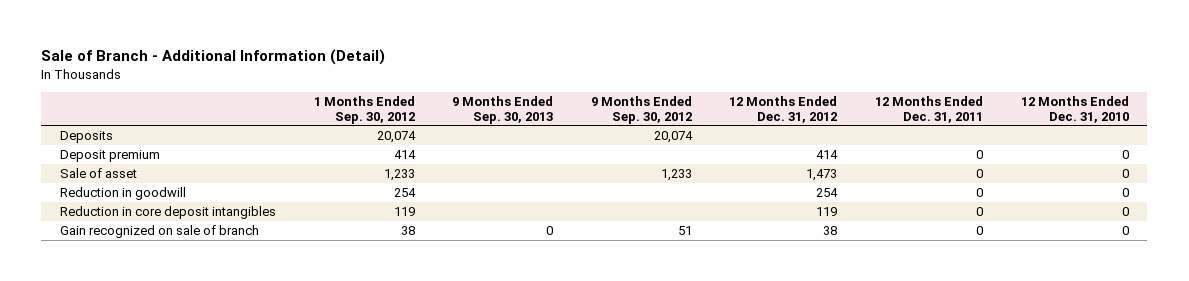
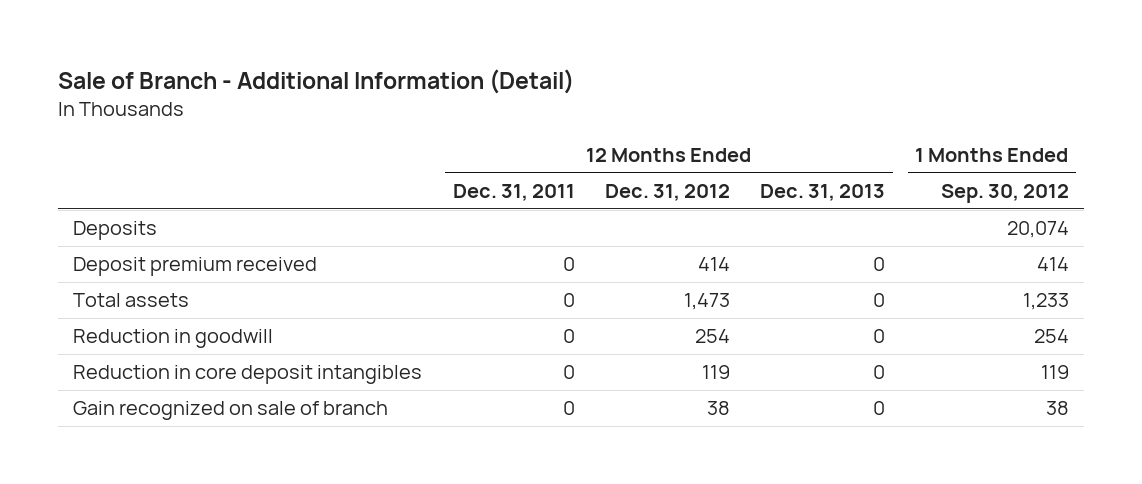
- | 1 Months Ended Sep. 30, 2012 | 9 Months Ended Sep. 30, 2013 | 9 Months Ended Sep. 30, 2012 | 12 Months Ended Dec. 31, 2012 | 12 Months Ended Dec. 31, 2011 | 12 Months Ended Dec. 31, 2010
+ | 12 Months Ended Dec. 31, 2011 | 12 Months Ended Dec. 31, 2012 | 12 Months Ended Dec. 31, 2013 | 1 Months Ended Sep. 30, 2012
- Deposit premium | 414 | | | 414 | 0 | 0
- Sale of asset | 1,233 | | 1,233 | 1,473 | 0 | 0
+ Deposit premium received | 0 | 414 | 0 | 414
+ Total assets | 0 | 1,473 | 0 | 1,233

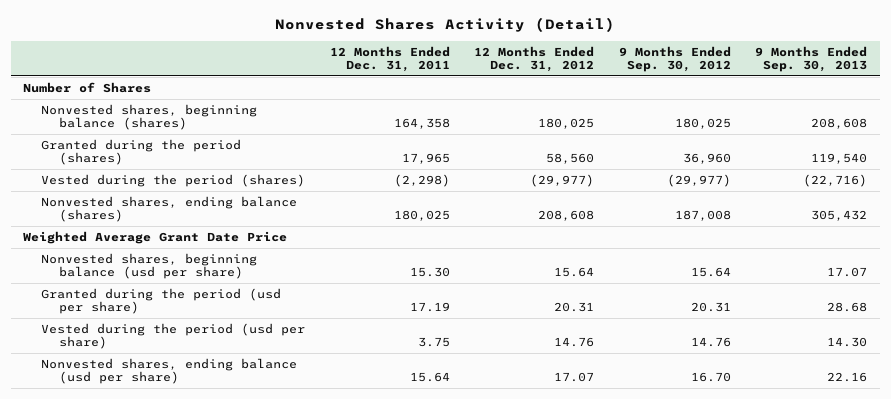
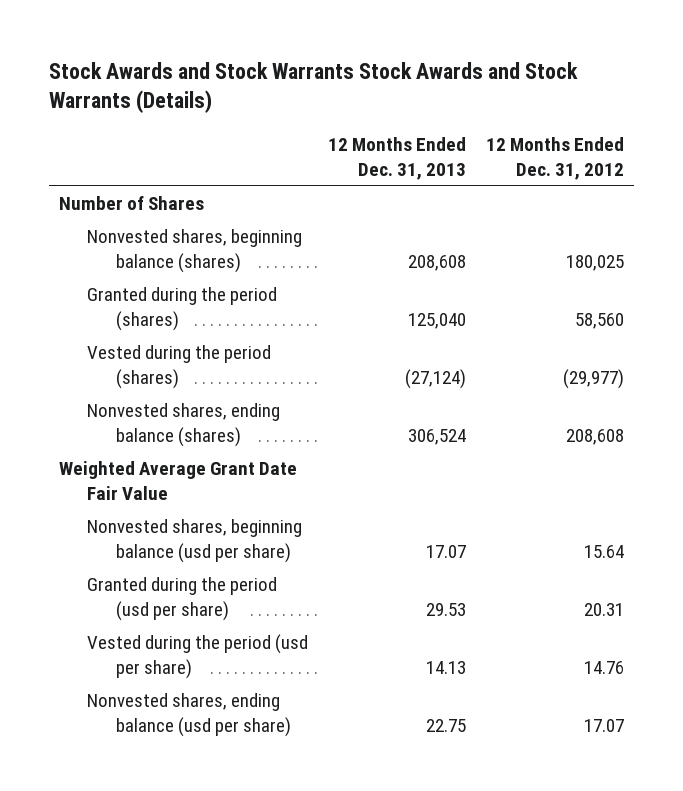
- Nonvested Shares Activity (Detail)
+ Stock Awards and Stock Warrants Stock Awards and Stock Warrants (Details)
- | 12 Months Ended Dec. 31, 2011 | 12 Months Ended Dec. 31, 2012 | 9 Months Ended Sep. 30, 2012 | 9 Months Ended Sep. 30, 2013
+ | 12 Months Ended Dec. 31, 2013 | 12 Months Ended Dec. 31, 2012
- Weighted Average Grant Date Price
+ Weighted Average Grant Date Fair Value

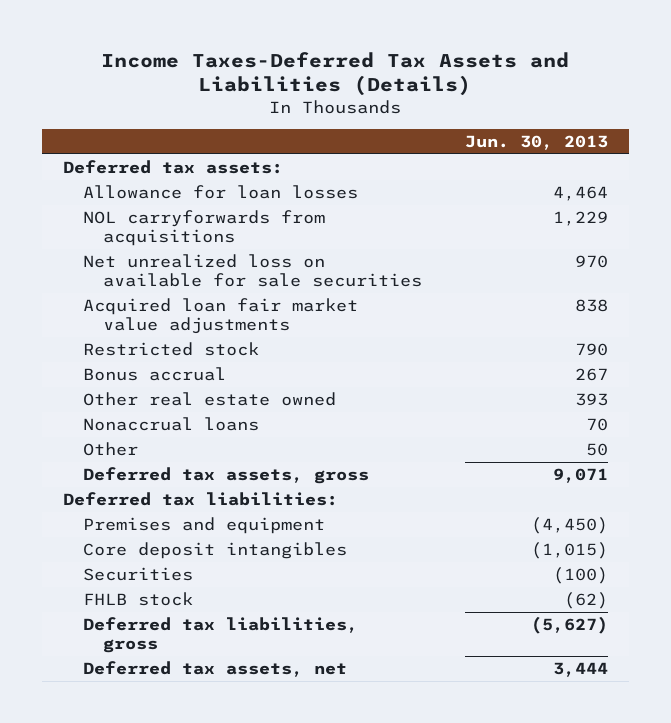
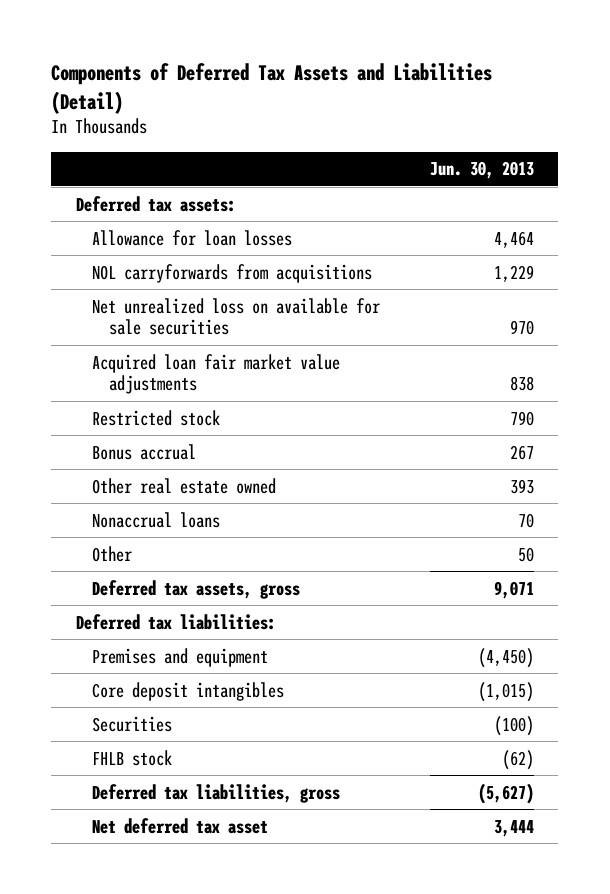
- Income Taxes-Deferred Tax Assets and Liabilities (Details)
+ Components of Deferred Tax Assets and Liabilities (Detail)
- Deferred tax assets, net | 3,444
+ Net deferred tax asset | 3,444

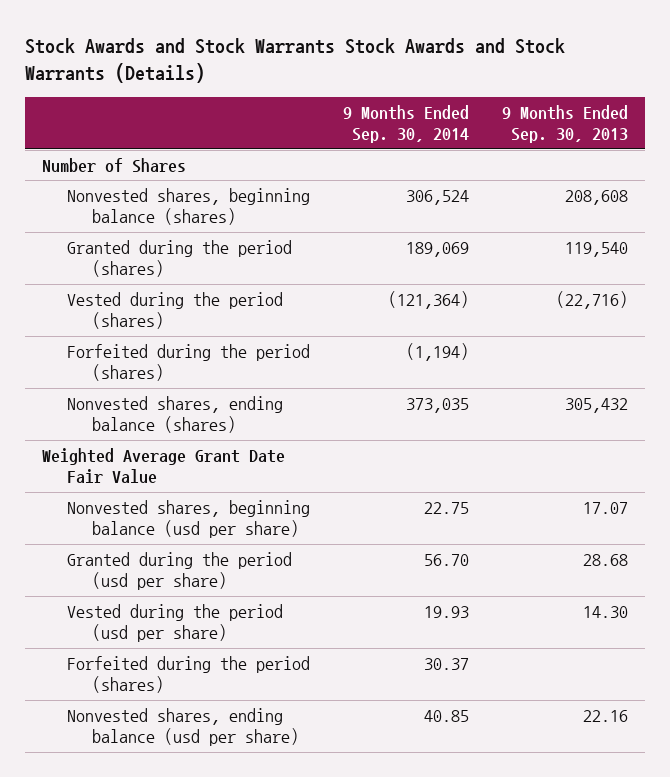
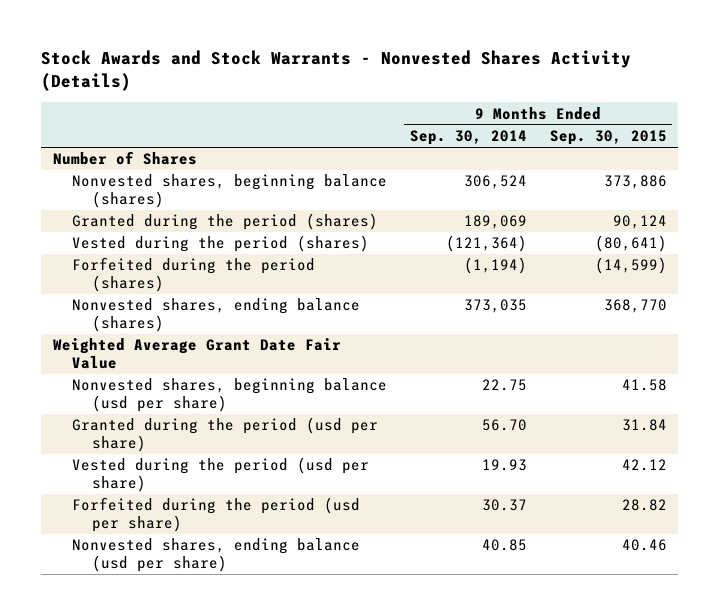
- Stock Awards and Stock Warrants Stock Awards and Stock Warrants (Details)
+ Stock Awards and Stock Warrants - Nonvested Shares Activity (Details)
- | 9 Months Ended Sep. 30, 2014 | 9 Months Ended Sep. 30, 2013
+ | 9 Months Ended Sep. 30, 2014 | 9 Months Ended Sep. 30, 2015
- Forfeited during the period (shares) | 30.37 |
+ Forfeited during the period (usd per share) | 30.37 | 28.82

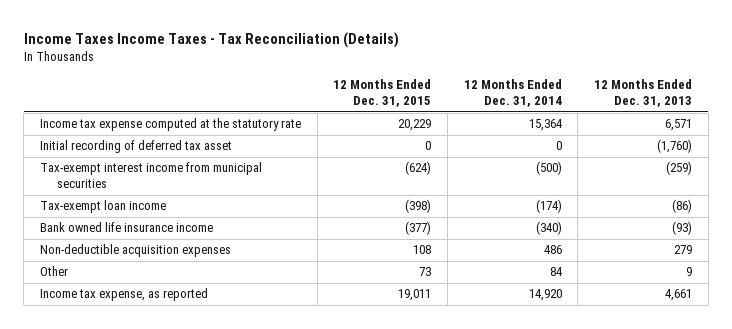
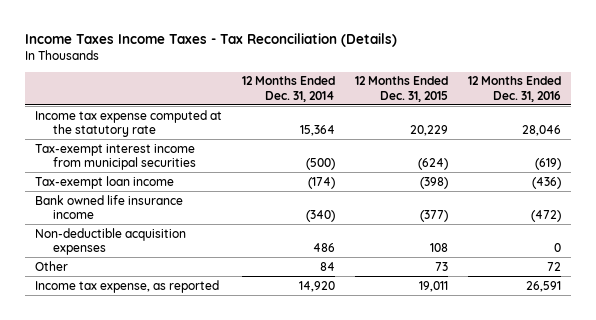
- | 12 Months Ended Dec. 31, 2015 | 12 Months Ended Dec. 31, 2014 | 12 Months Ended Dec. 31, 2013
+ | 12 Months Ended Dec. 31, 2014 | 12 Months Ended Dec. 31, 2015 | 12 Months Ended Dec. 31, 2016
- Initial recording of deferred tax asset | 0 | 0 | (1,760)

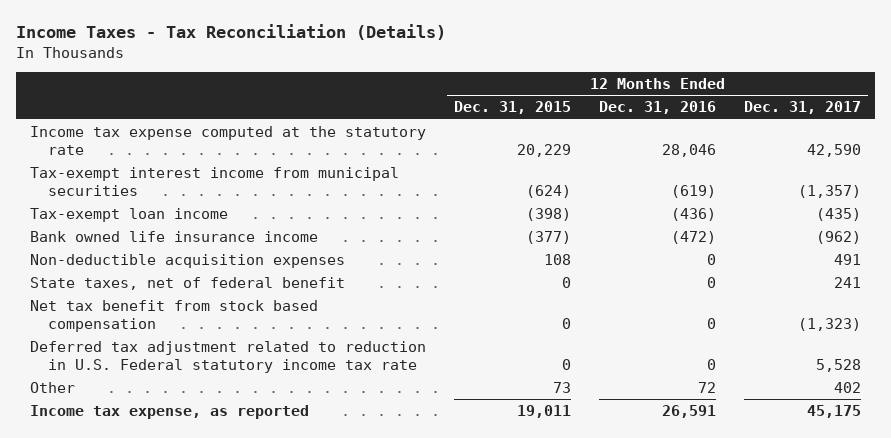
- Income Taxes Income Taxes - Tax Reconciliation (Details)
+ Income Taxes - Tax Reconciliation (Details)
- | 12 Months Ended Dec. 31, 2014 | 12 Months Ended Dec. 31, 2015 | 12 Months Ended Dec. 31, 2016
+ | 12 Months Ended Dec. 31, 2015 | 12 Months Ended Dec. 31, 2016 | 12 Months Ended Dec. 31, 2017
+ State taxes, net of federal benefit | 0 | 0 | 241
+ Net tax benefit from stock based compensation | 0 | 0 | (1,323)
+ Deferred tax adjustment related to reduction in U.S. Federal statutory income tax rate | 0 | 0 | 5,528

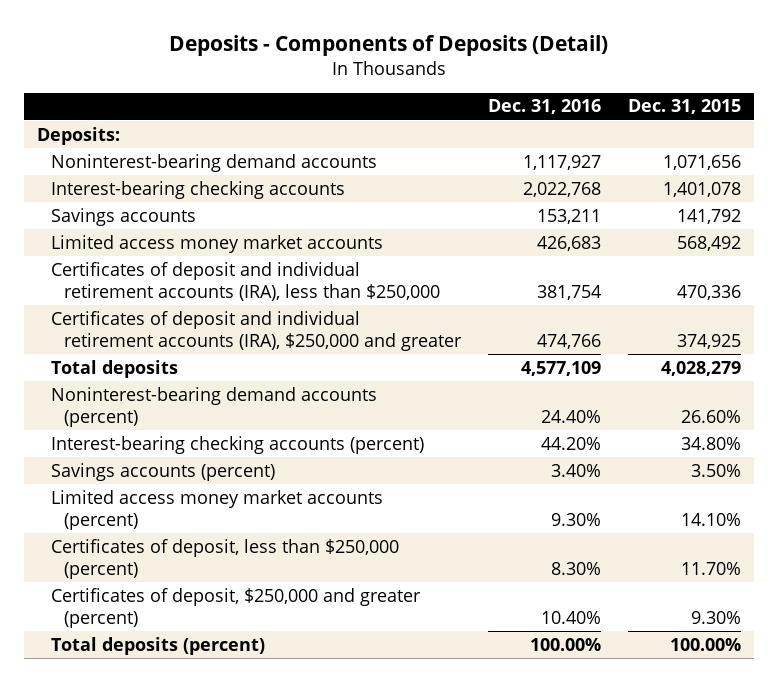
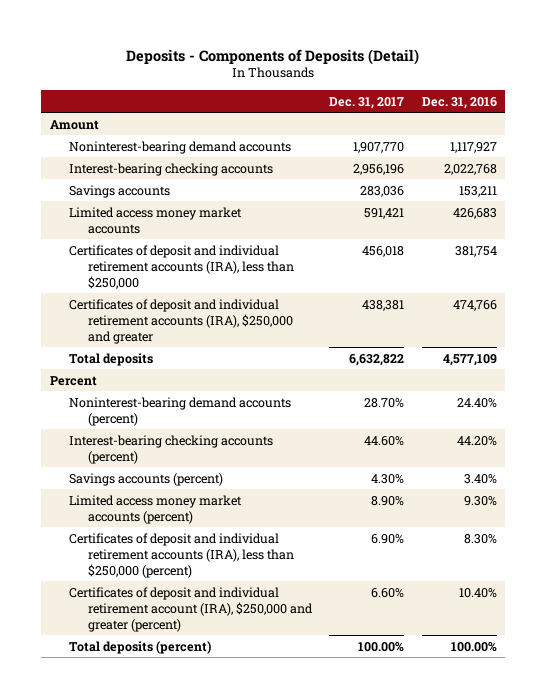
- | Dec. 31, 2016 | Dec. 31, 2015
+ | Dec. 31, 2017 | Dec. 31, 2016
- Deposits:
+ Amount
+ Percent
- Certificates of deposit, less than $250,000 (percent) | 8.30% | 11.70%
- Certificates of deposit, $250,000 and greater (percent) | 10.40% | 9.30%
+ Certificates of deposit and individual retirement accounts (IRA), less than $250,000 (percent) | 6.90% | 8.30%
+ Certificates of deposit and individual retirement account (IRA), $250,000 and greater (percent) | 6.60% | 10.40%

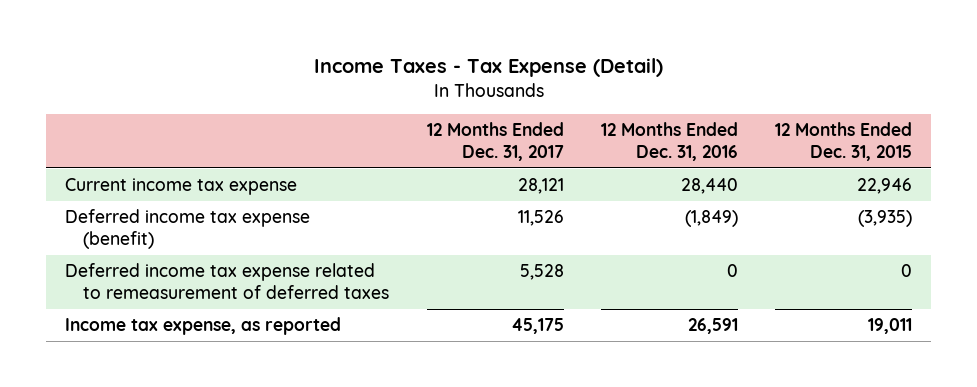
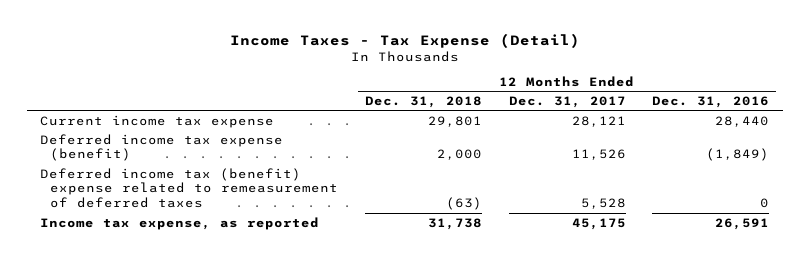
- | 12 Months Ended Dec. 31, 2017 | 12 Months Ended Dec. 31, 2016 | 12 Months Ended Dec. 31, 2015
+ | 12 Months Ended Dec. 31, 2018 | 12 Months Ended Dec. 31, 2017 | 12 Months Ended Dec. 31, 2016
- Deferred income tax expense related to remeasurement of deferred taxes | 5,528 | 0 | 0
+ Deferred income tax (benefit) expense related to remeasurement of deferred taxes | (63) | 5,528 | 0

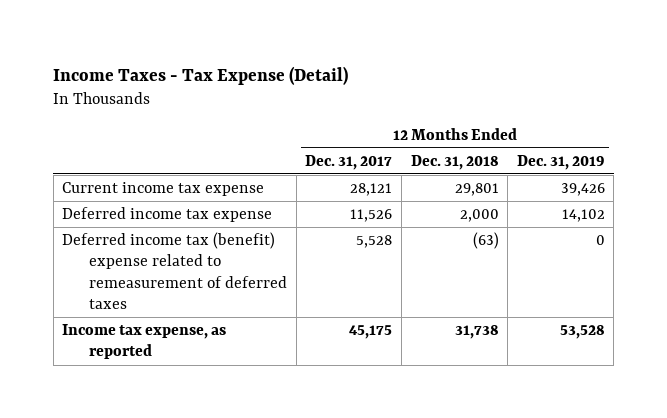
- | 12 Months Ended Dec. 31, 2018 | 12 Months Ended Dec. 31, 2017 | 12 Months Ended Dec. 31, 2016
+ | 12 Months Ended Dec. 31, 2017 | 12 Months Ended Dec. 31, 2018 | 12 Months Ended Dec. 31, 2019
- Deferred income tax expense (benefit) | 2,000 | 11,526 | (1,849)
+ Deferred income tax expense | 11,526 | 2,000 | 14,102

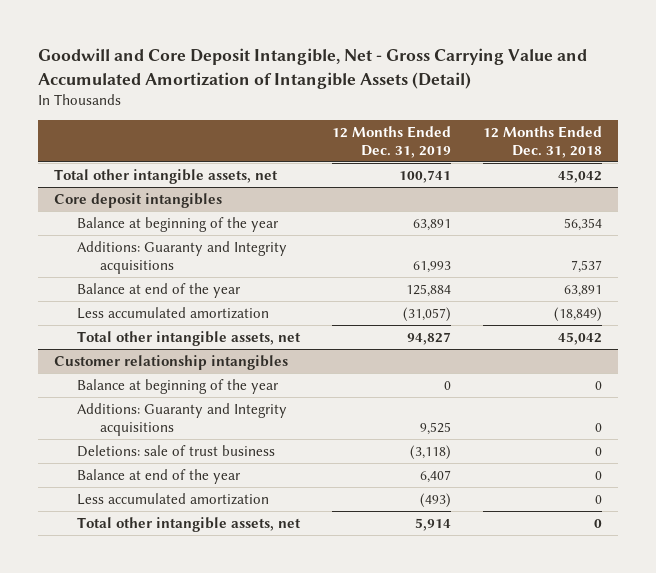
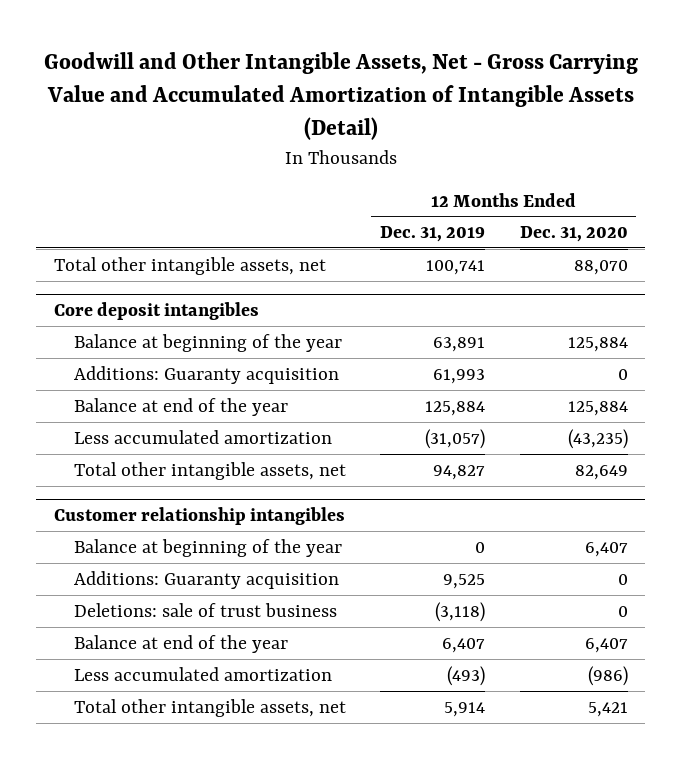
- Goodwill and Core Deposit Intangible, Net - Gross Carrying Value and Accumulated Amortization of Intangible Assets (Detail)
+ Goodwill and Other Intangible Assets, Net - Gross Carrying Value and Accumulated Amortization of Intangible Assets (Detail)
- | 12 Months Ended Dec. 31, 2019 | 12 Months Ended Dec. 31, 2018
+ | 12 Months Ended Dec. 31, 2019 | 12 Months Ended Dec. 31, 2020
@ Core deposit intangibles
- Additions: Guaranty and Integrity acquisitions | 61,993 | 7,537
+ Additions: Guaranty acquisition | 61,993 | 0
@ Customer relationship intangibles
- Additions: Guaranty and Integrity acquisitions | 9,525 | 0
+ Additions: Guaranty acquisition | 9,525 | 0

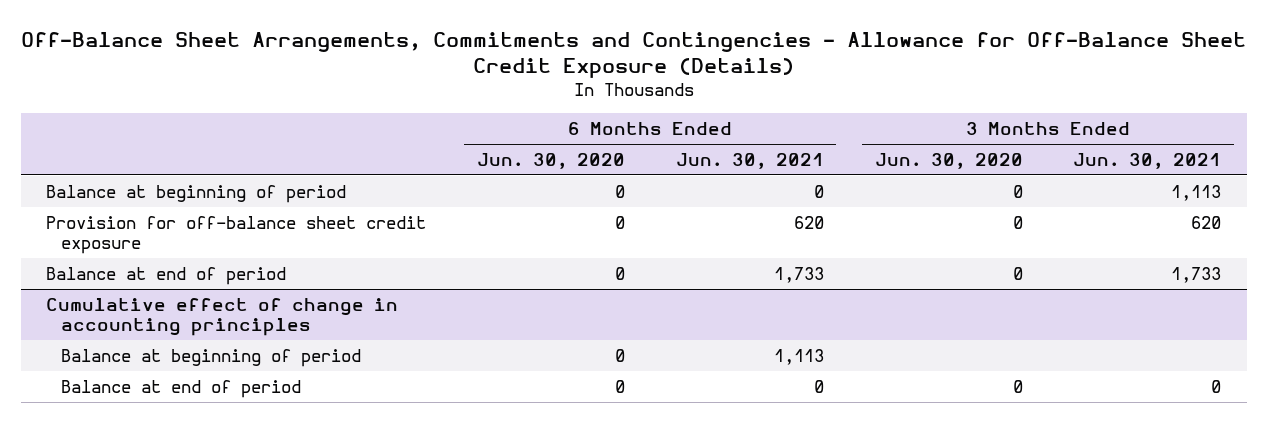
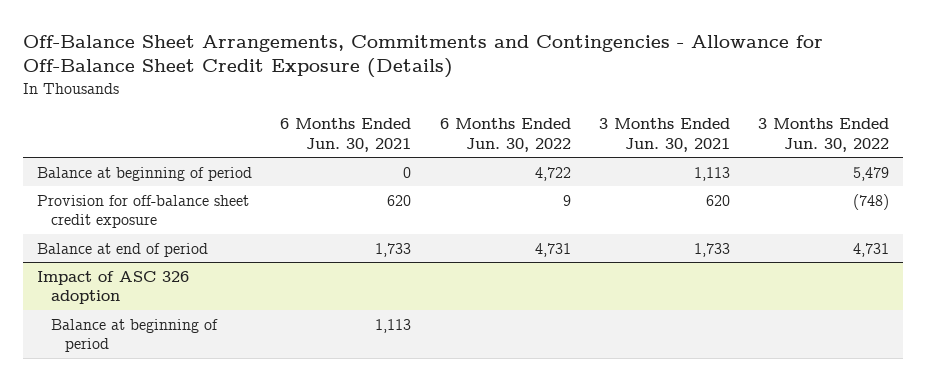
- | 6 Months Ended Jun. 30, 2020 | 6 Months Ended Jun. 30, 2021 | 3 Months Ended Jun. 30, 2020 | 3 Months Ended Jun. 30, 2021
+ | 6 Months Ended Jun. 30, 2021 | 6 Months Ended Jun. 30, 2022 | 3 Months Ended Jun. 30, 2021 | 3 Months Ended Jun. 30, 2022
- Cumulative effect of change in accounting principles
+ Impact of ASC 326 adoption
- Balance at end of period | 0 | 0 | 0 | 0

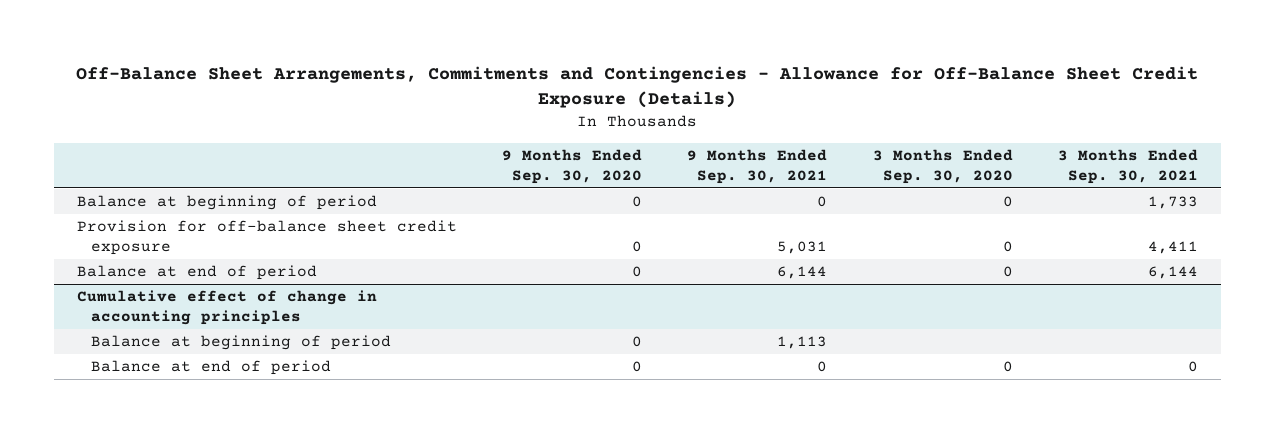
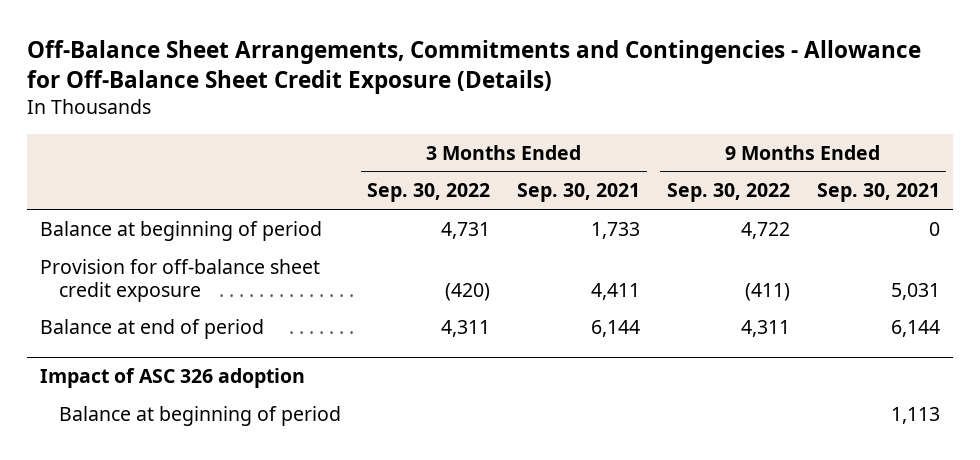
- | 9 Months Ended Sep. 30, 2020 | 9 Months Ended Sep. 30, 2021 | 3 Months Ended Sep. 30, 2020 | 3 Months Ended Sep. 30, 2021
+ | 3 Months Ended Sep. 30, 2022 | 3 Months Ended Sep. 30, 2021 | 9 Months Ended Sep. 30, 2022 | 9 Months Ended Sep. 30, 2021
- Cumulative effect of change in accounting principles
+ Impact of ASC 326 adoption
- Balance at end of period | 0 | 0 | 0 | 0

